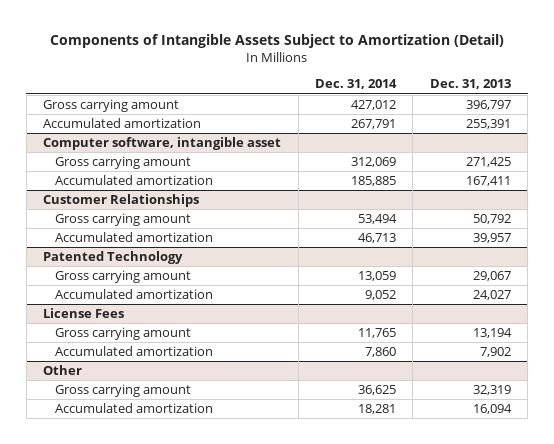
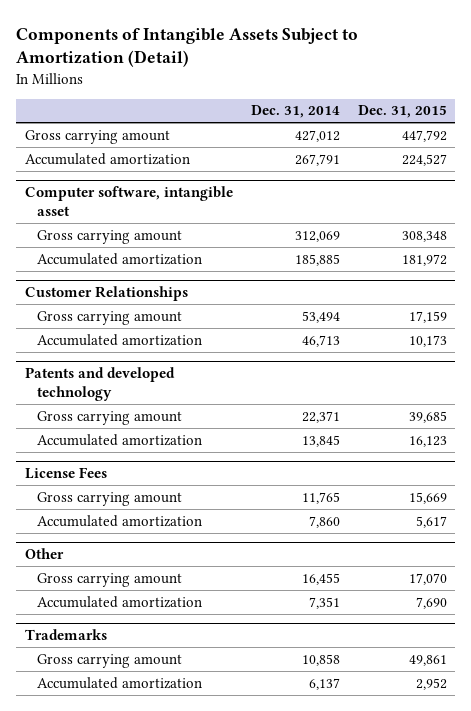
- | Dec. 31, 2014 | Dec. 31, 2013
+ | Dec. 31, 2014 | Dec. 31, 2015
- Patented Technology
- Gross carrying amount | 13,059 | 29,067
- Accumulated amortization | 9,052 | 24,027
+ Patents and developed technology
+ Gross carrying amount | 22,371 | 39,685
+ Accumulated amortization | 13,845 | 16,123
@ Other
- Gross carrying amount | 36,625 | 32,319
- Accumulated amortization | 18,281 | 16,094
+ Gross carrying amount | 16,455 | 17,070
+ Accumulated amortization | 7,351 | 7,690
+ Trademarks
+ Gross carrying amount | 10,858 | 49,861
+ Accumulated amortization | 6,137 | 2,952

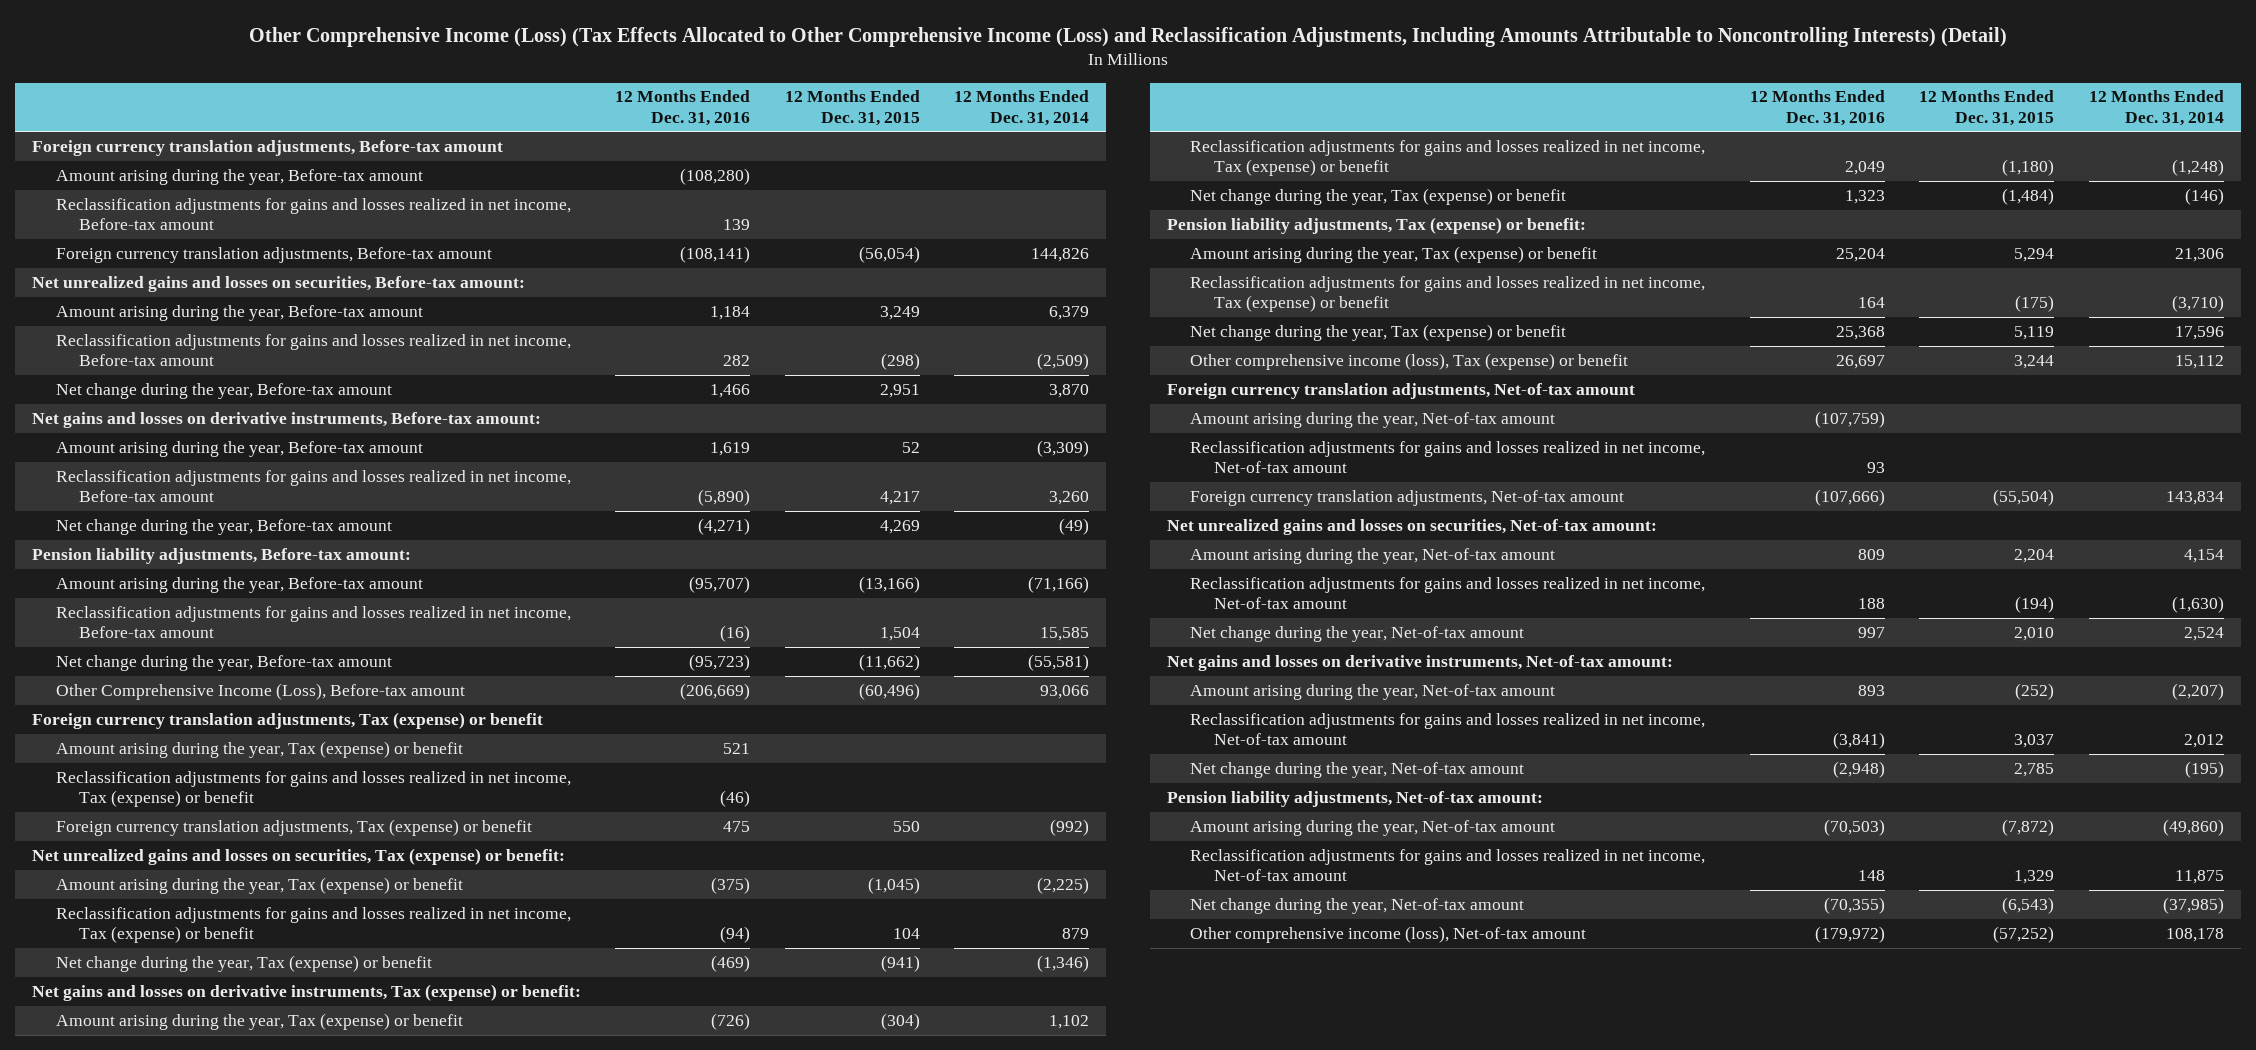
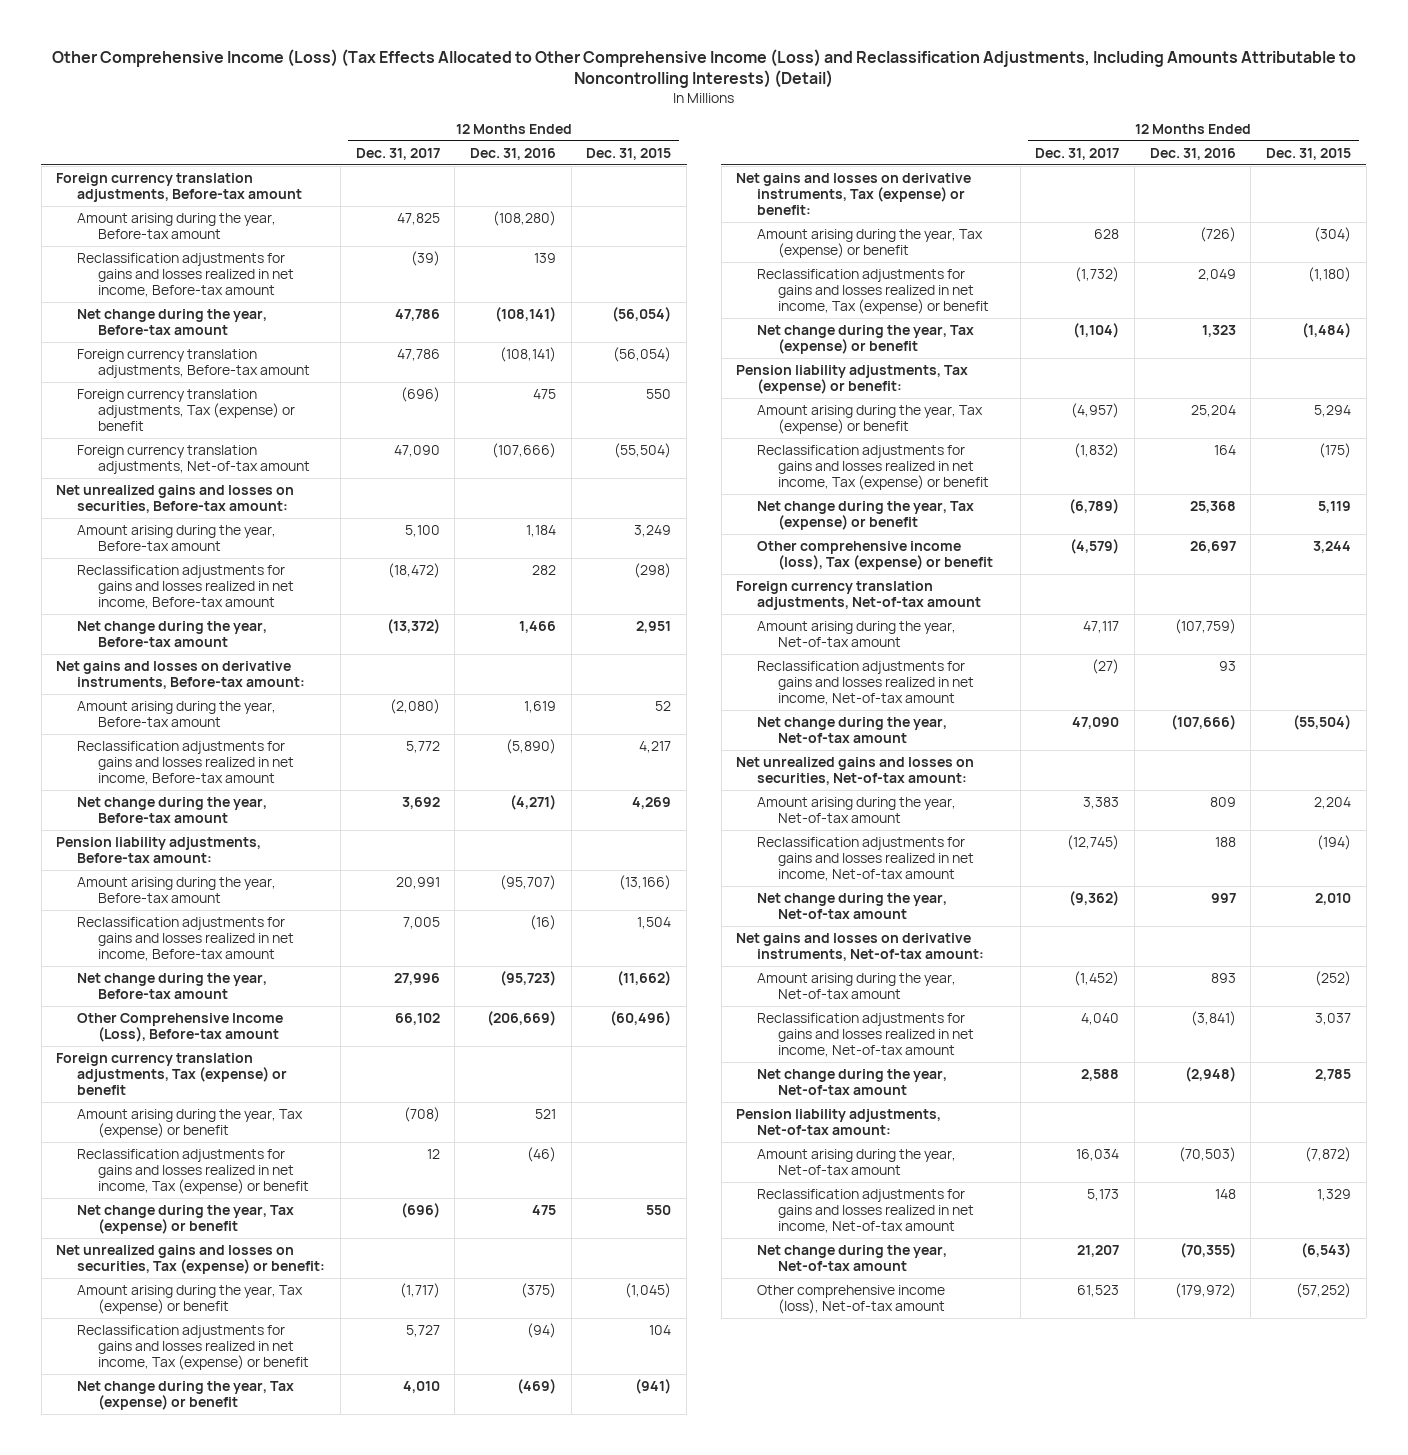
- | 12 Months Ended Dec. 31, 2016 | 12 Months Ended Dec. 31, 2015 | 12 Months Ended Dec. 31, 2014
+ | 12 Months Ended Dec. 31, 2017 | 12 Months Ended Dec. 31, 2016 | 12 Months Ended Dec. 31, 2015
+ Net change during the year, Before-tax amount | 47,786 | (108,141) | (56,054)
moved up: Foreign currency translation adjustments, Tax (expense) or benefit | (696) | 475 | 550
moved up: Foreign currency translation adjustments, Net-of-tax amount | 47,090 | (107,666) | (55,504)
+ Net change during the year, Tax (expense) or benefit | (696) | 475 | 550
+ Net change during the year, Net-of-tax amount | 47,090 | (107,666) | (55,504)

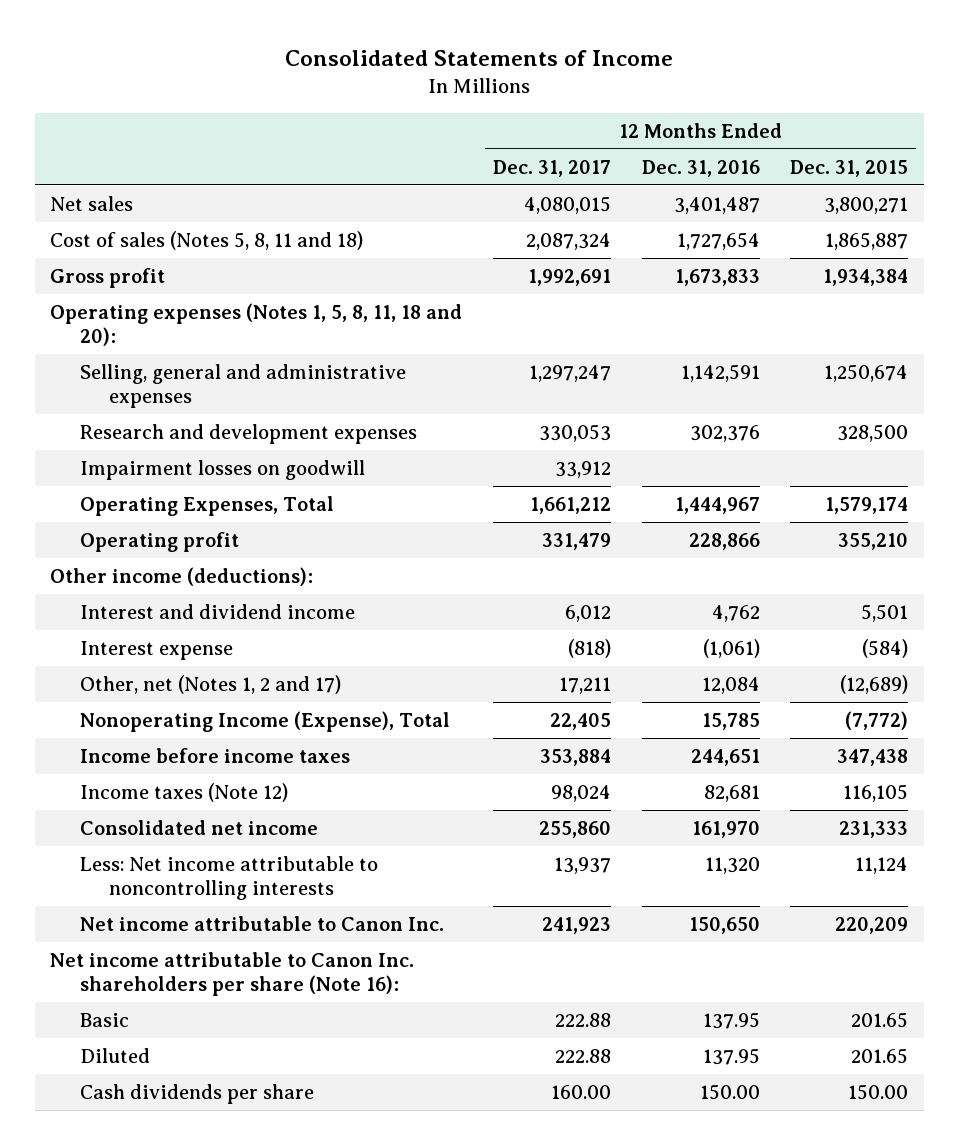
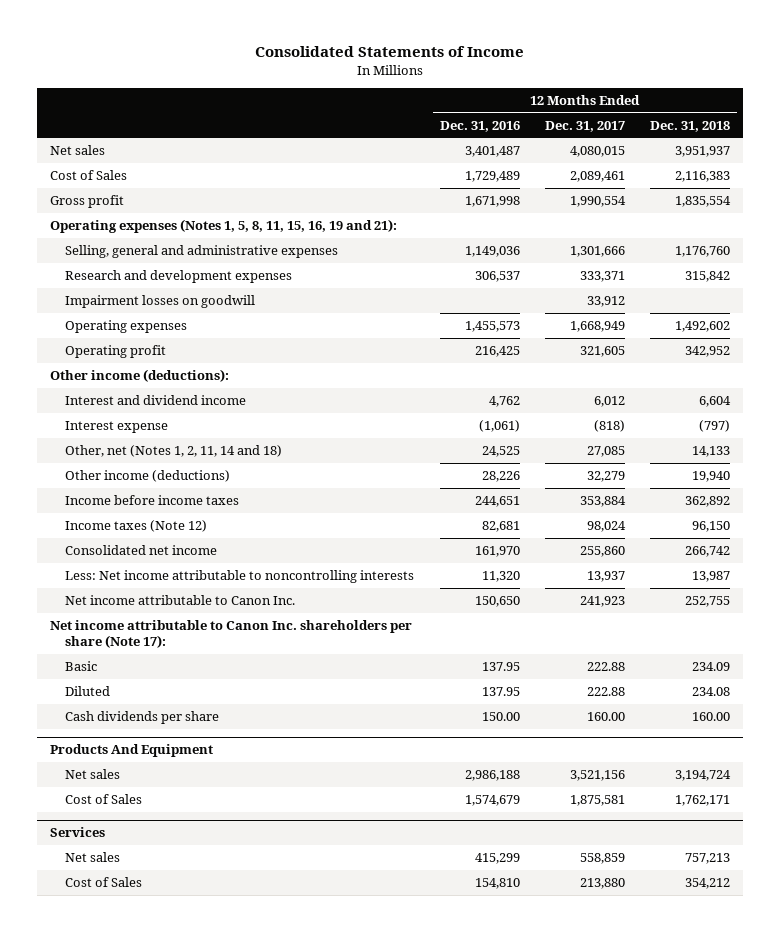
- | 12 Months Ended Dec. 31, 2017 | 12 Months Ended Dec. 31, 2016 | 12 Months Ended Dec. 31, 2015
+ | 12 Months Ended Dec. 31, 2016 | 12 Months Ended Dec. 31, 2017 | 12 Months Ended Dec. 31, 2018
- Cost of sales (Notes 5, 8, 11 and 18) | 2,087,324 | 1,727,654 | 1,865,887
- Gross profit | 1,992,691 | 1,673,833 | 1,934,384
- Operating expenses (Notes 1, 5, 8, 11, 18 and 20):
- Selling, general and administrative expenses | 1,297,247 | 1,142,591 | 1,250,674
- Research and development expenses | 330,053 | 302,376 | 328,500
+ Cost of Sales | 1,729,489 | 2,089,461 | 2,116,383
+ Gross profit | 1,671,998 | 1,990,554 | 1,835,554
+ Operating expenses (Notes 1, 5, 8, 11, 15, 16, 19 and 21):
+ Selling, general and administrative expenses | 1,149,036 | 1,301,666 | 1,176,760
+ Research and development expenses | 306,537 | 333,371 | 315,842
- Operating Expenses, Total | 1,661,212 | 1,444,967 | 1,579,174
- Operating profit | 331,479 | 228,866 | 355,210
+ Operating expenses | 1,455,573 | 1,668,949 | 1,492,602
+ Operating profit | 216,425 | 321,605 | 342,952
- Other, net (Notes 1, 2 and 17) | 17,211 | 12,084 | (12,689)
- Nonoperating Income (Expense), Total | 22,405 | 15,785 | (7,772)
+ Other, net (Notes 1, 2, 11, 14 and 18) | 24,525 | 27,085 | 14,133
+ Other income (deductions) | 28,226 | 32,279 | 19,940
- Net income attributable to Canon Inc. shareholders per share (Note 16):
+ Net income attributable to Canon Inc. shareholders per share (Note 17):
+ Products And Equipment
+ Net sales | 2,986,188 | 3,521,156 | 3,194,724
+ Cost of Sales | 1,574,679 | 1,875,581 | 1,762,171
+ Services
+ Net sales | 415,299 | 558,859 | 757,213
+ Cost of Sales | 154,810 | 213,880 | 354,212

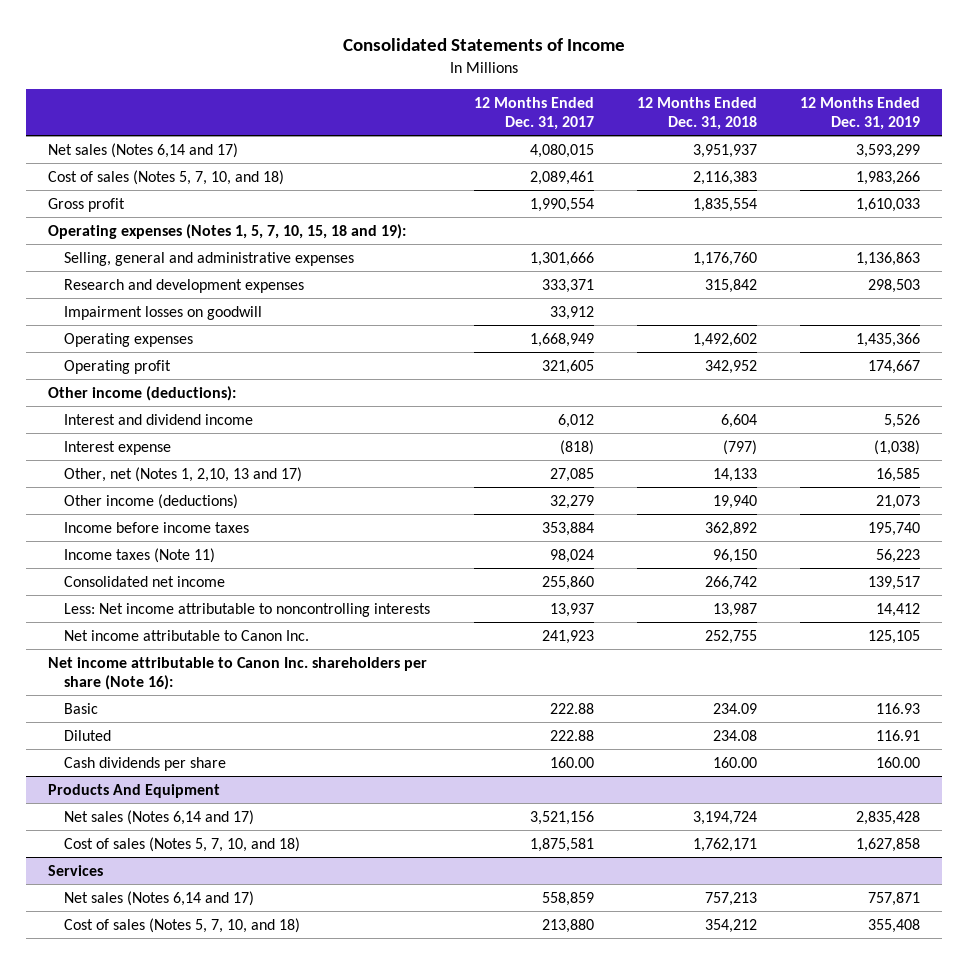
- | 12 Months Ended Dec. 31, 2016 | 12 Months Ended Dec. 31, 2017 | 12 Months Ended Dec. 31, 2018
+ | 12 Months Ended Dec. 31, 2017 | 12 Months Ended Dec. 31, 2018 | 12 Months Ended Dec. 31, 2019
- Net sales | 3,401,487 | 4,080,015 | 3,951,937
- Cost of Sales | 1,729,489 | 2,089,461 | 2,116,383
+ Net sales (Notes 6,14 and 17) | 4,080,015 | 3,951,937 | 3,593,299
+ Cost of sales (Notes 5, 7, 10, and 18) | 2,089,461 | 2,116,383 | 1,983,266
- Operating expenses (Notes 1, 5, 8, 11, 15, 16, 19 and 21):
+ Operating expenses (Notes 1, 5, 7, 10, 15, 18 and 19):
- Other, net (Notes 1, 2, 11, 14 and 18) | 24,525 | 27,085 | 14,133
+ Other, net (Notes 1, 2,10, 13 and 17) | 27,085 | 14,133 | 16,585
- Income taxes (Note 12) | 82,681 | 98,024 | 96,150
+ Income taxes (Note 11) | 98,024 | 96,150 | 56,223
- Net income attributable to Canon Inc. shareholders per share (Note 17):
+ Net income attributable to Canon Inc. shareholders per share (Note 16):
@ Products And Equipment
- Net sales | 2,986,188 | 3,521,156 | 3,194,724
- Cost of Sales | 1,574,679 | 1,875,581 | 1,762,171
+ Net sales (Notes 6,14 and 17) | 3,521,156 | 3,194,724 | 2,835,428
+ Cost of sales (Notes 5, 7, 10, and 18) | 1,875,581 | 1,762,171 | 1,627,858
@ Services
- Net sales | 415,299 | 558,859 | 757,213
- Cost of Sales | 154,810 | 213,880 | 354,212
+ Net sales (Notes 6,14 and 17) | 558,859 | 757,213 | 757,871
+ Cost of sales (Notes 5, 7, 10, and 18) | 213,880 | 354,212 | 355,408

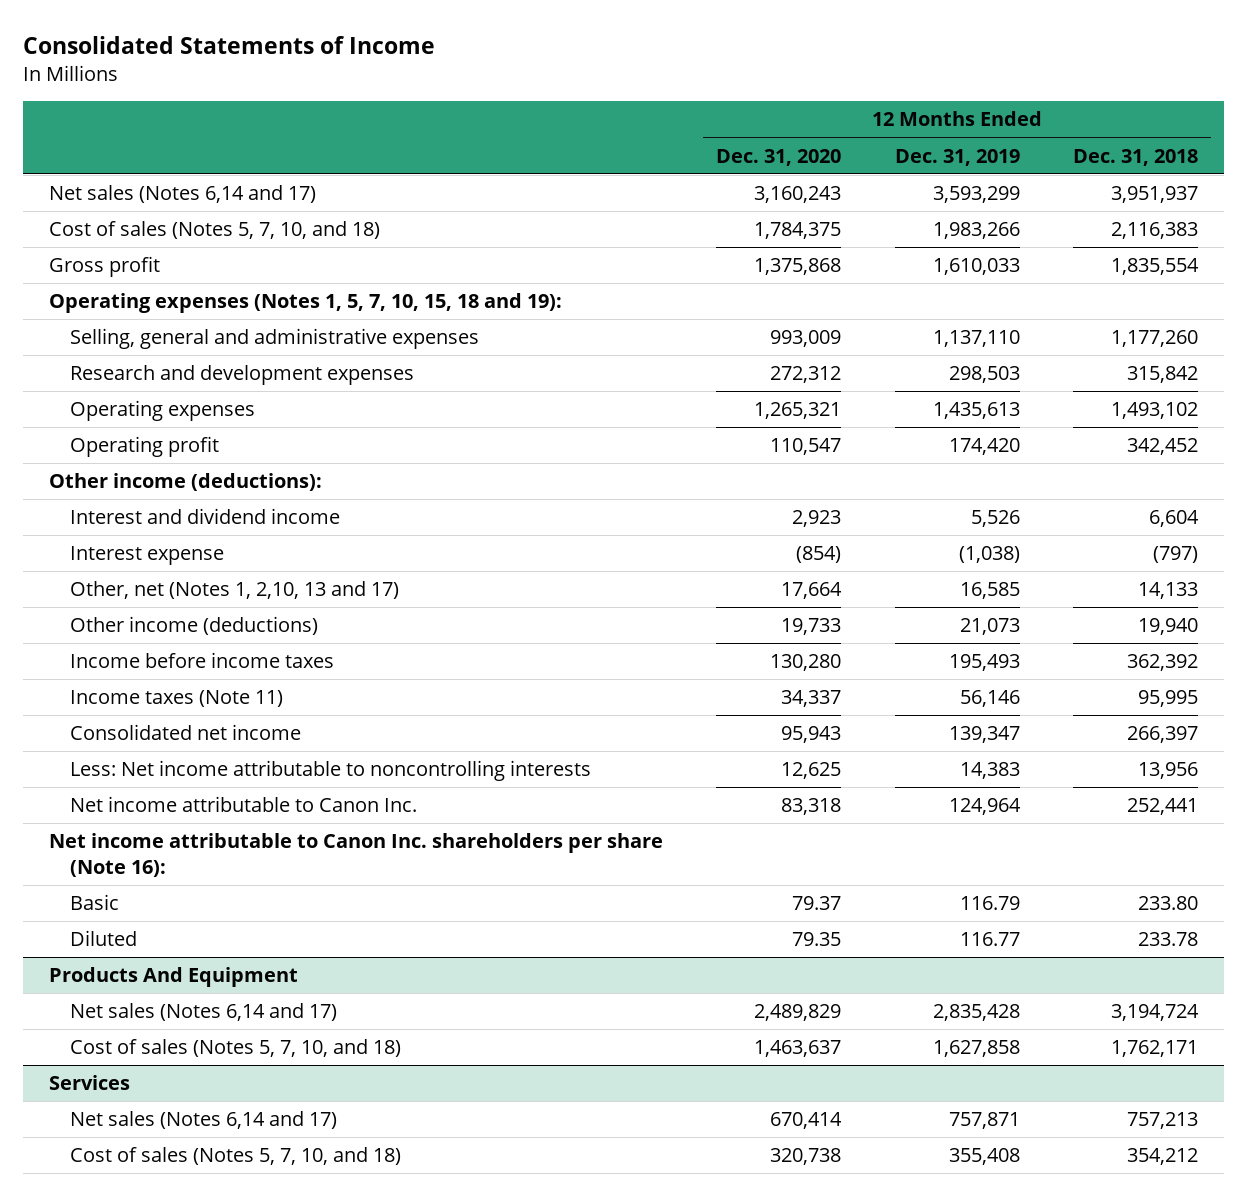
- | 12 Months Ended Dec. 31, 2017 | 12 Months Ended Dec. 31, 2018 | 12 Months Ended Dec. 31, 2019
+ | 12 Months Ended Dec. 31, 2020 | 12 Months Ended Dec. 31, 2019 | 12 Months Ended Dec. 31, 2018
- Selling, general and administrative expenses | 1,301,666 | 1,176,760 | 1,136,863
+ Selling, general and administrative expenses | 993,009 | 1,137,110 | 1,177,260
- Impairment losses on goodwill | 33,912 | |
- Operating expenses | 1,668,949 | 1,492,602 | 1,435,366
- Operating profit | 321,605 | 342,952 | 174,667
+ Operating expenses | 1,265,321 | 1,435,613 | 1,493,102
+ Operating profit | 110,547 | 174,420 | 342,452
- Income before income taxes | 353,884 | 362,892 | 195,740
- Income taxes (Note 11) | 98,024 | 96,150 | 56,223
- Consolidated net income | 255,860 | 266,742 | 139,517
- Less: Net income attributable to noncontrolling interests | 13,937 | 13,987 | 14,412
- Net income attributable to Canon Inc. | 241,923 | 252,755 | 125,105
+ Income before income taxes | 130,280 | 195,493 | 362,392
+ Income taxes (Note 11) | 34,337 | 56,146 | 95,995
+ Consolidated net income | 95,943 | 139,347 | 266,397
+ Less: Net income attributable to noncontrolling interests | 12,625 | 14,383 | 13,956
+ Net income attributable to Canon Inc. | 83,318 | 124,964 | 252,441
- Basic | 222.88 | 234.09 | 116.93
- Diluted | 222.88 | 234.08 | 116.91
- Cash dividends per share | 160.00 | 160.00 | 160.00
+ Basic | 79.37 | 116.79 | 233.80
+ Diluted | 79.35 | 116.77 | 233.78

